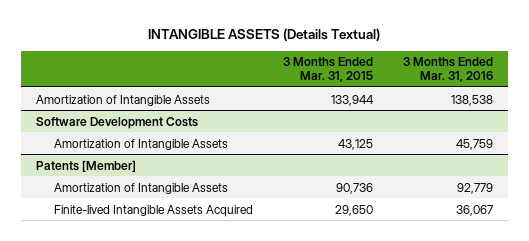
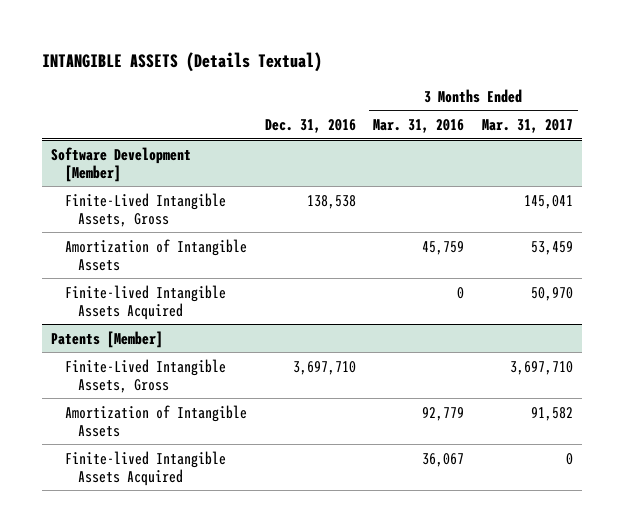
- | 3 Months Ended Mar. 31, 2015 | 3 Months Ended Mar. 31, 2016
+ | Dec. 31, 2016 | 3 Months Ended Mar. 31, 2016 | 3 Months Ended Mar. 31, 2017
- Amortization of Intangible Assets | 133,944 | 138,538
- Software Development Costs
+ Software Development [Member]
+ Finite-Lived Intangible Assets, Gross | 138,538 | | 145,041
+ Finite-lived Intangible Assets Acquired | | 0 | 50,970
@ Patents [Member]
+ Finite-Lived Intangible Assets, Gross | 3,697,710 | | 3,697,710

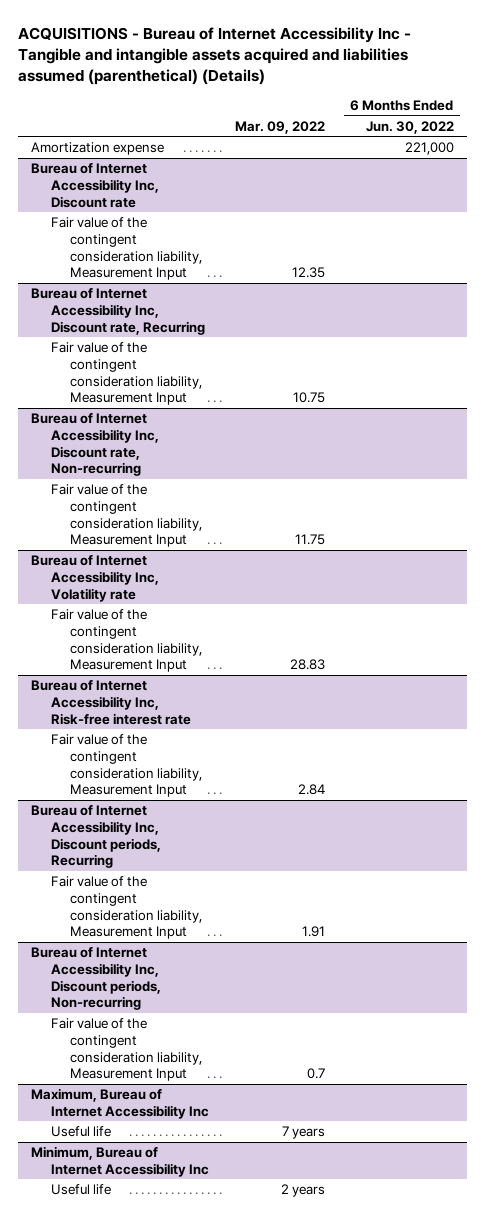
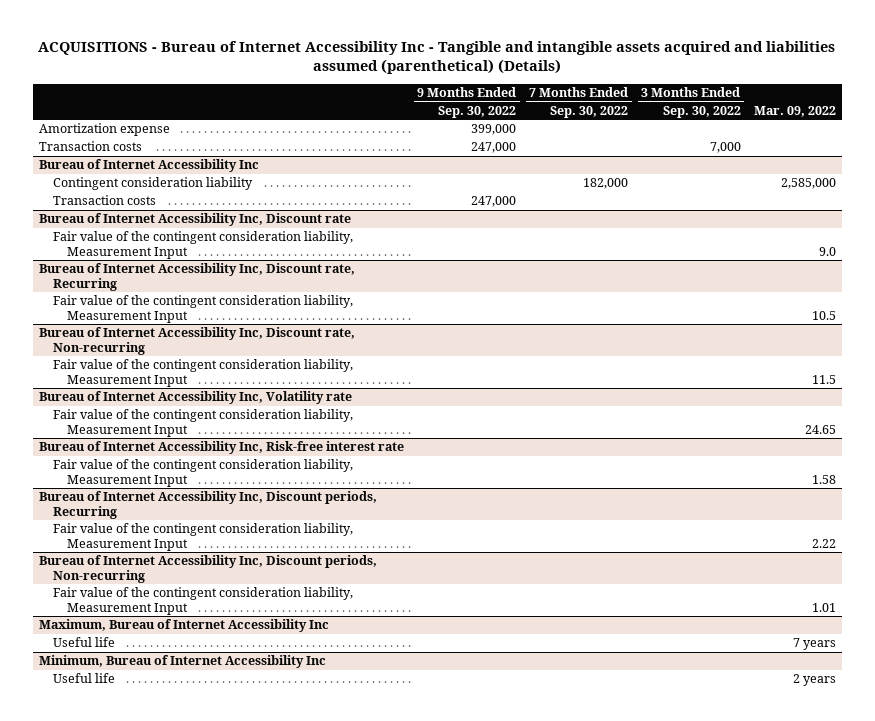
- | Mar. 09, 2022 | 6 Months Ended Jun. 30, 2022
+ | 9 Months Ended Sep. 30, 2022 | 7 Months Ended Sep. 30, 2022 | 3 Months Ended Sep. 30, 2022 | Mar. 09, 2022
+ Transaction costs | 247,000 | | 7,000 |
+ Bureau of Internet Accessibility Inc
+ Contingent consideration liability | | 182,000 | | 2,585,000
+ Transaction costs | 247,000 | | |
@ Bureau of Internet Accessibility Inc, Discount rate
- Fair value of the contingent consideration liability, Measurement Input | 12.35 |
+ Fair value of the contingent consideration liability, Measurement Input | | | | 9.0
@ Bureau of Internet Accessibility Inc, Discount rate, Recurring
- Fair value of the contingent consideration liability, Measurement Input | 10.75 |
+ Fair value of the contingent consideration liability, Measurement Input | | | | 10.5
@ Bureau of Internet Accessibility Inc, Discount rate, Non-recurring
- Fair value of the contingent consideration liability, Measurement Input | 11.75 |
+ Fair value of the contingent consideration liability, Measurement Input | | | | 11.5
@ Bureau of Internet Accessibility Inc, Volatility rate
- Fair value of the contingent consideration liability, Measurement Input | 28.83 |
+ Fair value of the contingent consideration liability, Measurement Input | | | | 24.65
@ Bureau of Internet Accessibility Inc, Risk-free interest rate
- Fair value of the contingent consideration liability, Measurement Input | 2.84 |
+ Fair value of the contingent consideration liability, Measurement Input | | | | 1.58
@ Bureau of Internet Accessibility Inc, Discount periods, Recurring
- Fair value of the contingent consideration liability, Measurement Input | 1.91 |
+ Fair value of the contingent consideration liability, Measurement Input | | | | 2.22
@ Bureau of Internet Accessibility Inc, Discount periods, Non-recurring
- Fair value of the contingent consideration liability, Measurement Input | 0.7 |
+ Fair value of the contingent consideration liability, Measurement Input | | | | 1.01

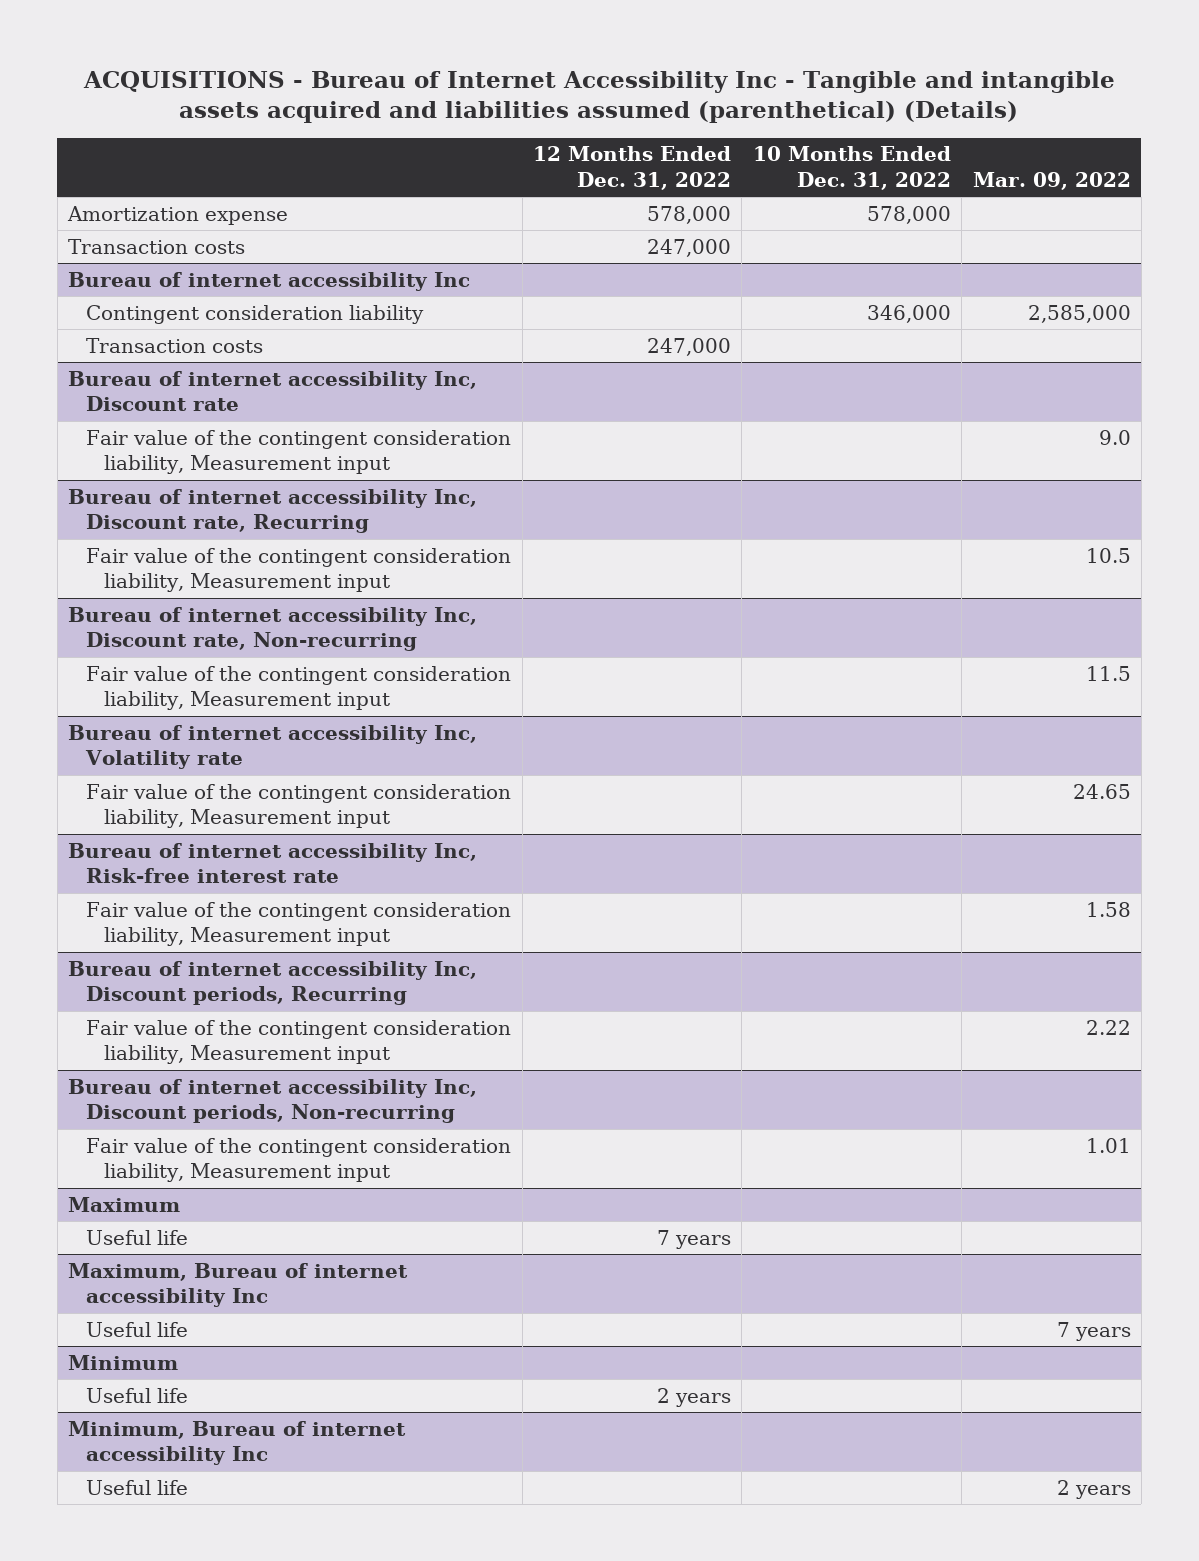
- | 9 Months Ended Sep. 30, 2022 | 7 Months Ended Sep. 30, 2022 | 3 Months Ended Sep. 30, 2022 | Mar. 09, 2022
+ | 12 Months Ended Dec. 31, 2022 | 10 Months Ended Dec. 31, 2022 | Mar. 09, 2022
- Bureau of Internet Accessibility Inc
+ Bureau of internet accessibility Inc
- Bureau of Internet Accessibility Inc, Discount rate
- Fair value of the contingent consideration liability, Measurement Input | | | | 9.0
- Bureau of Internet Accessibility Inc, Discount rate, Recurring
- Fair value of the contingent consideration liability, Measurement Input | | | | 10.5
- Bureau of Internet Accessibility Inc, Discount rate, Non-recurring
- Fair value of the contingent consideration liability, Measurement Input | | | | 11.5
- Bureau of Internet Accessibility Inc, Volatility rate
- Fair value of the contingent consideration liability, Measurement Input | | | | 24.65
- Bureau of Internet Accessibility Inc, Risk-free interest rate
- Fair value of the contingent consideration liability, Measurement Input | | | | 1.58
- Bureau of Internet Accessibility Inc, Discount periods, Recurring
- Fair value of the contingent consideration liability, Measurement Input | | | | 2.22
- Bureau of Internet Accessibility Inc, Discount periods, Non-recurring
- Fair value of the contingent consideration liability, Measurement Input | | | | 1.01
- Maximum, Bureau of Internet Accessibility Inc
+ Bureau of internet accessibility Inc, Discount rate
+ Fair value of the contingent consideration liability, Measurement input | | | 9.0
+ Bureau of internet accessibility Inc, Discount rate, Recurring
+ Fair value of the contingent consideration liability, Measurement input | | | 10.5
+ Bureau of internet accessibility Inc, Discount rate, Non-recurring
+ Fair value of the contingent consideration liability, Measurement input | | | 11.5
+ Bureau of internet accessibility Inc, Volatility rate
+ Fair value of the contingent consideration liability, Measurement input | | | 24.65
+ Bureau of internet accessibility Inc, Risk-free interest rate
+ Fair value of the contingent consideration liability, Measurement input | | | 1.58
+ Bureau of internet accessibility Inc, Discount periods, Recurring
+ Fair value of the contingent consideration liability, Measurement input | | | 2.22
+ Bureau of internet accessibility Inc, Discount periods, Non-recurring
+ Fair value of the contingent consideration liability, Measurement input | | | 1.01
+ Maximum
+ Useful life | 7 years | |
+ Maximum, Bureau of internet accessibility Inc
- Minimum, Bureau of Internet Accessibility Inc
+ Minimum
+ Useful life | 2 years | |
+ Minimum, Bureau of internet accessibility Inc

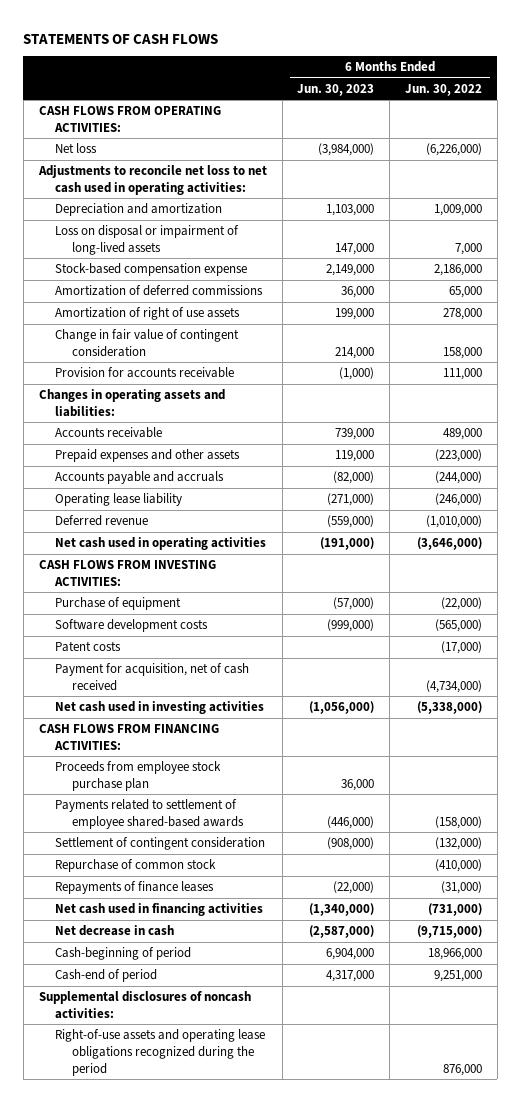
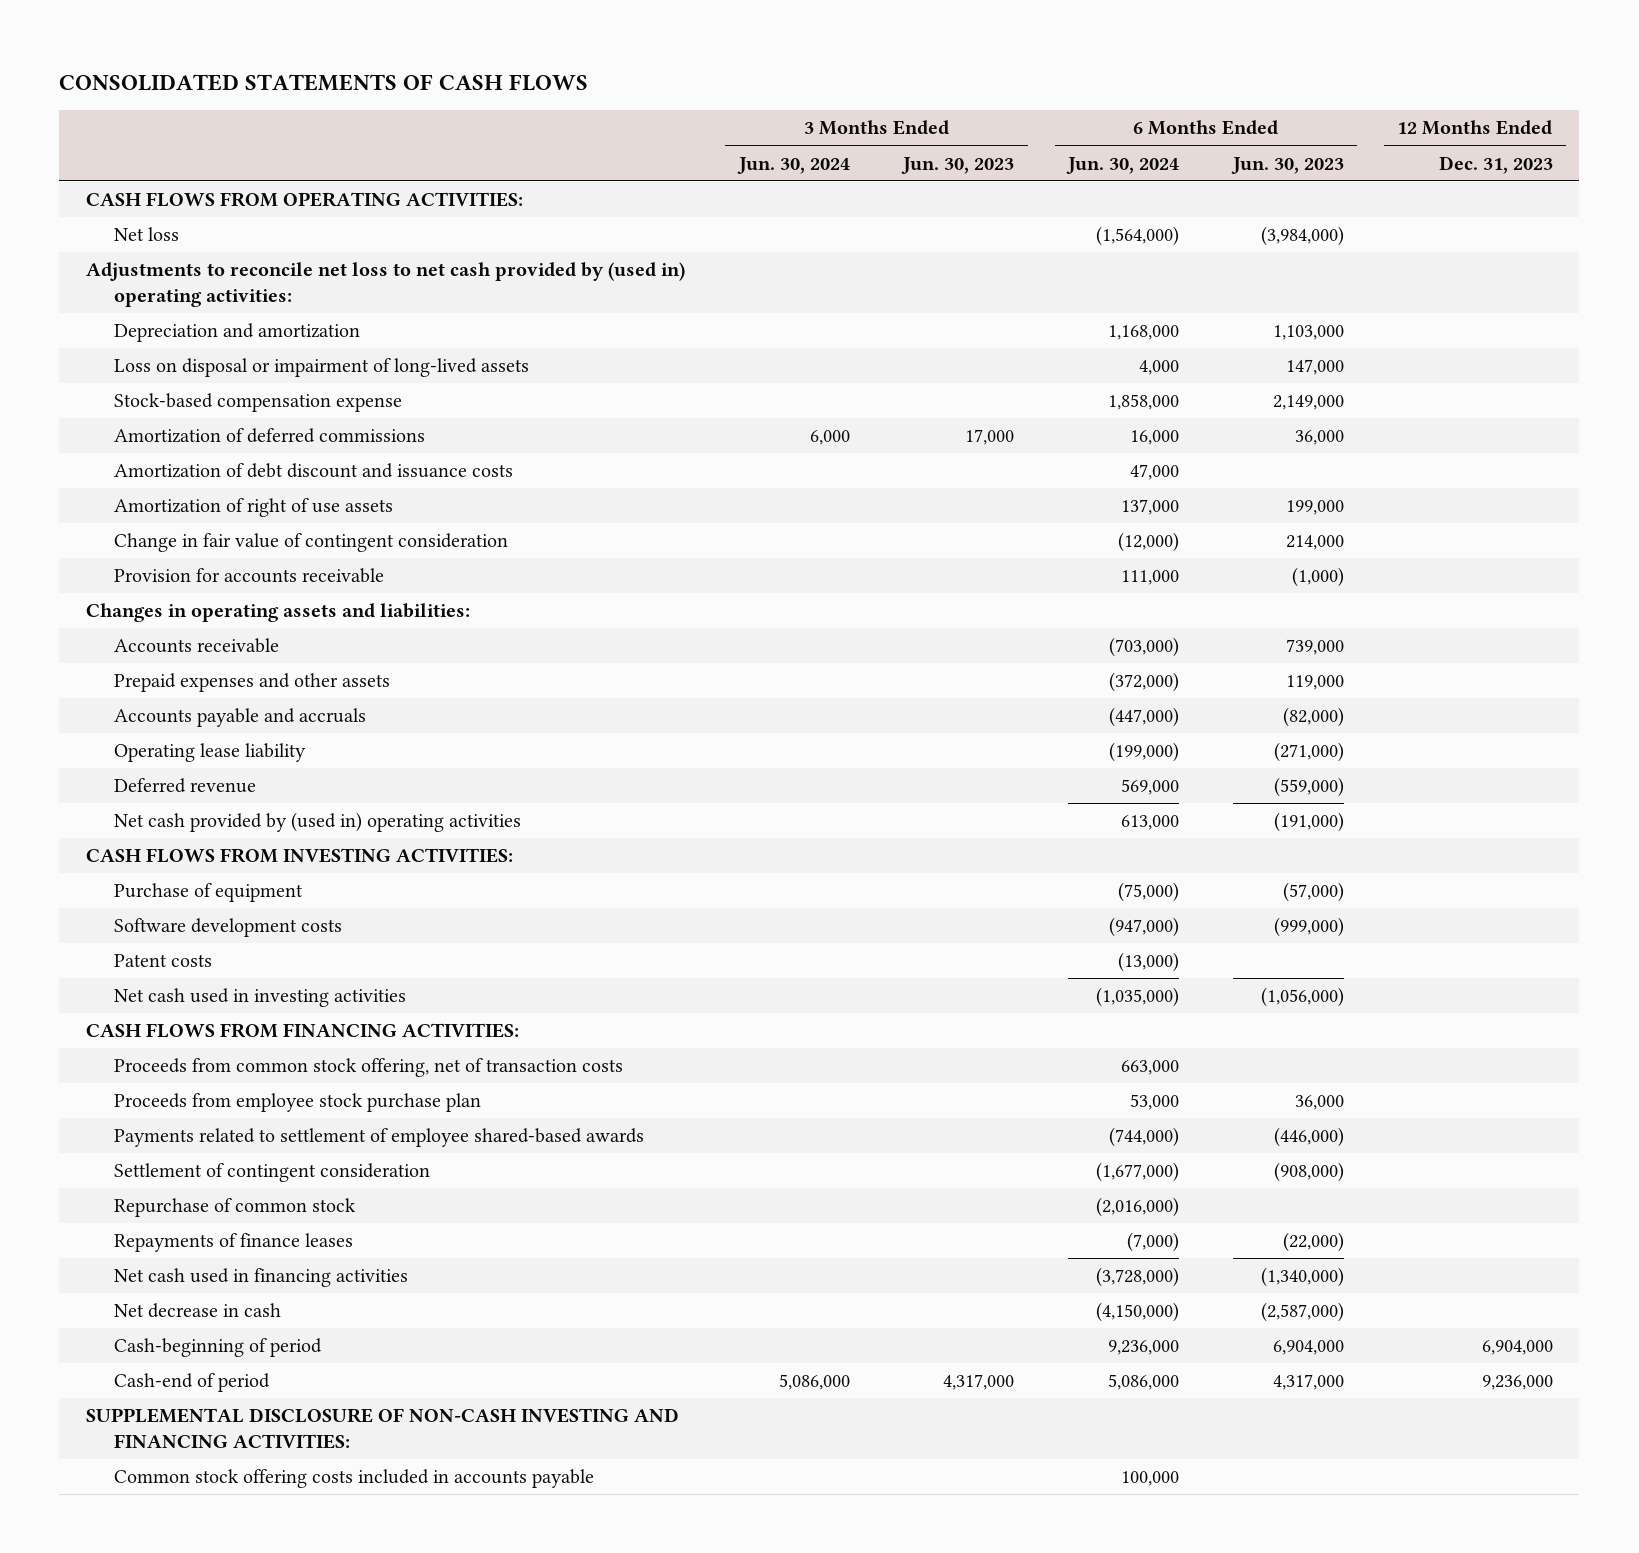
- STATEMENTS OF CASH FLOWS
+ CONSOLIDATED STATEMENTS OF CASH FLOWS
- | 6 Months Ended Jun. 30, 2023 | 6 Months Ended Jun. 30, 2022
+ | 3 Months Ended Jun. 30, 2024 | 3 Months Ended Jun. 30, 2023 | 6 Months Ended Jun. 30, 2024 | 6 Months Ended Jun. 30, 2023 | 12 Months Ended Dec. 31, 2023
- Adjustments to reconcile net loss to net cash used in operating activities:
+ Adjustments to reconcile net loss to net cash provided by (used in) operating activities:
+ Amortization of debt discount and issuance costs | | | 47,000 | |
- Net cash used in operating activities | (191,000) | (3,646,000)
+ Net cash provided by (used in) operating activities | | | 613,000 | (191,000) |
- Payment for acquisition, net of cash received | | (4,734,000)
+ Proceeds from common stock offering, net of transaction costs | | | 663,000 | |
- Supplemental disclosures of noncash activities:
- Right-of-use assets and operating lease obligations recognized during the period | | 876,000
+ SUPPLEMENTAL DISCLOSURE OF NON-CASH INVESTING AND FINANCING ACTIVITIES:
+ Common stock offering costs included in accounts payable | | | 100,000 | |

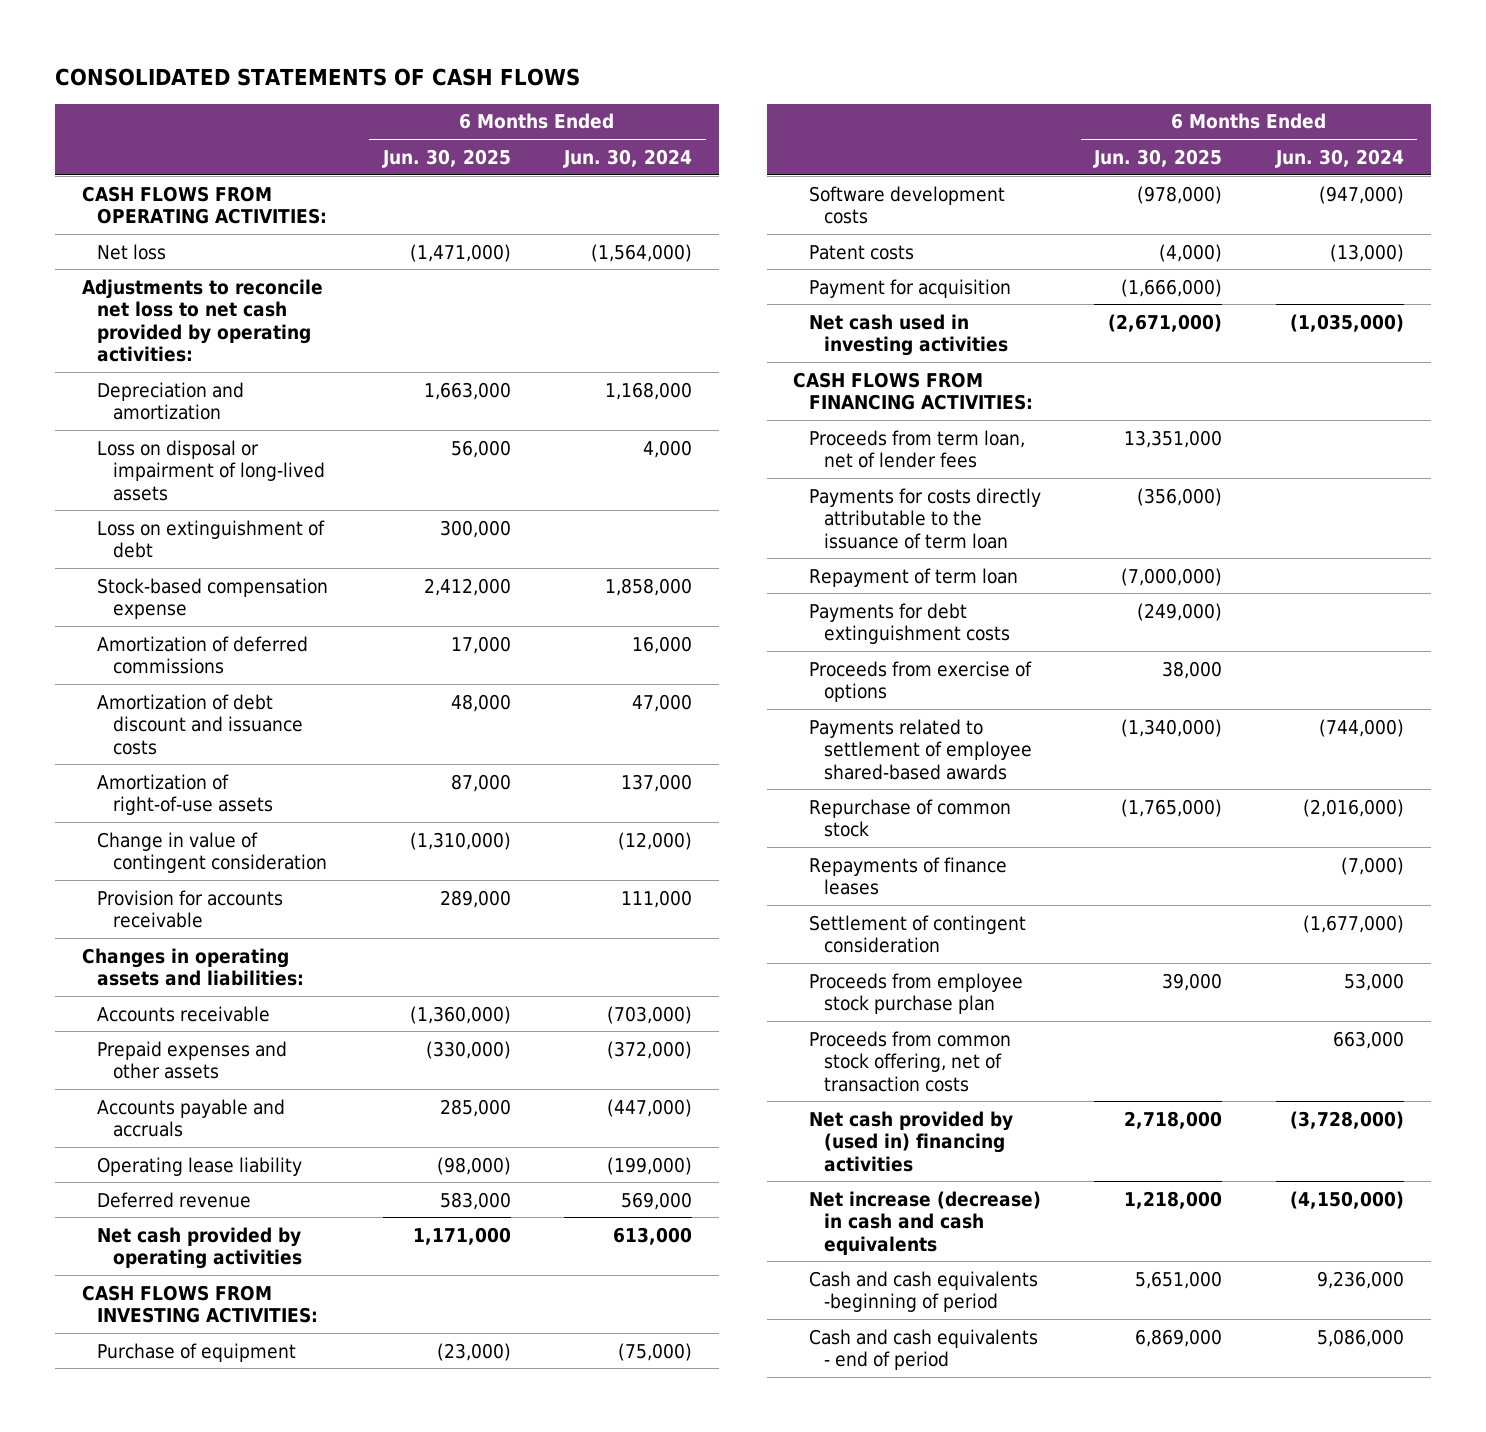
- | 3 Months Ended Jun. 30, 2024 | 3 Months Ended Jun. 30, 2023 | 6 Months Ended Jun. 30, 2024 | 6 Months Ended Jun. 30, 2023 | 12 Months Ended Dec. 31, 2023
+ | 6 Months Ended Jun. 30, 2025 | 6 Months Ended Jun. 30, 2024
- Adjustments to reconcile net loss to net cash provided by (used in) operating activities:
+ Adjustments to reconcile net loss to net cash provided by operating activities:
+ Loss on extinguishment of debt | 300,000 |
- Amortization of right of use assets | | | 137,000 | 199,000 |
- Change in fair value of contingent consideration | | | (12,000) | 214,000 |
+ Amortization of right-of-use assets | 87,000 | 137,000
+ Change in value of contingent consideration | (1,310,000) | (12,000)
- Net cash provided by (used in) operating activities | | | 613,000 | (191,000) |
+ Net cash provided by operating activities | 1,171,000 | 613,000
+ Payment for acquisition | (1,666,000) |
+ Proceeds from term loan, net of lender fees | 13,351,000 |
+ Payments for costs directly attributable to the issuance of term loan | (356,000) |
+ Repayment of term loan | (7,000,000) |
+ Payments for debt extinguishment costs | (249,000) |
+ Proceeds from exercise of options | 38,000 |
- Net cash used in financing activities | | | (3,728,000) | (1,340,000) |
- Net decrease in cash | | | (4,150,000) | (2,587,000) |
- Cash-beginning of period | | | 9,236,000 | 6,904,000 | 6,904,000
- Cash-end of period | 5,086,000 | 4,317,000 | 5,086,000 | 4,317,000 | 9,236,000
- SUPPLEMENTAL DISCLOSURE OF NON-CASH INVESTING AND FINANCING ACTIVITIES:
- Common stock offering costs included in accounts payable | | | 100,000 | |
moved down: Settlement of contingent consideration | | (1,677,000)
moved down: Proceeds from employee stock purchase plan | 39,000 | 53,000
moved down: Proceeds from common stock offering, net of transaction costs | | 663,000
+ Net cash provided by (used in) financing activities | 2,718,000 | (3,728,000)
+ Net increase (decrease) in cash and cash equivalents | 1,218,000 | (4,150,000)
+ Cash and cash equivalents -beginning of period | 5,651,000 | 9,236,000
+ Cash and cash equivalents - end of period | 6,869,000 | 5,086,000

